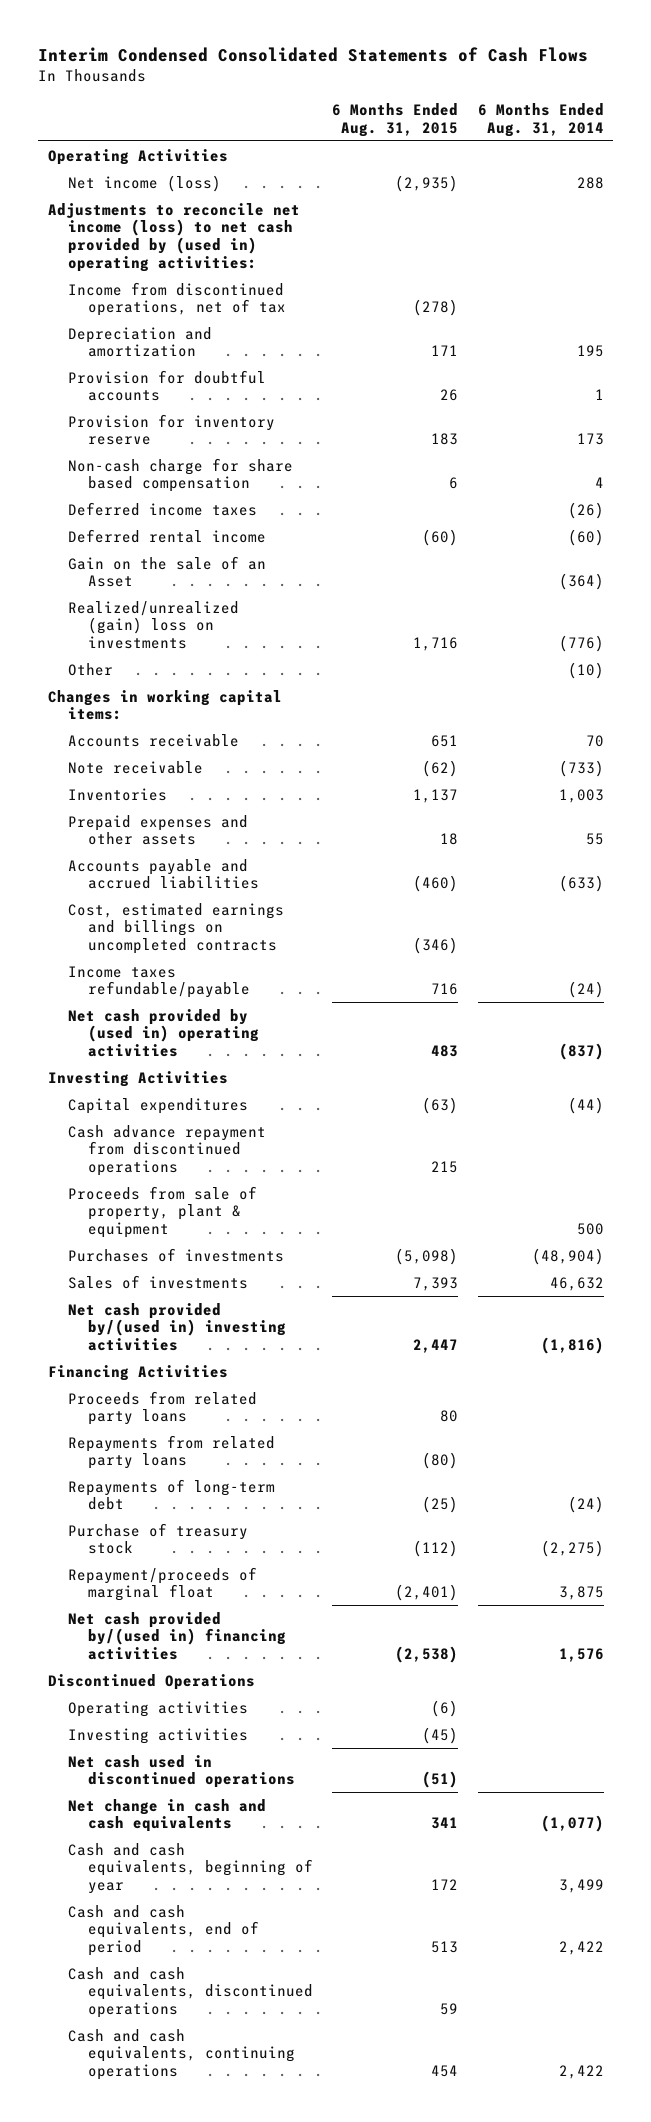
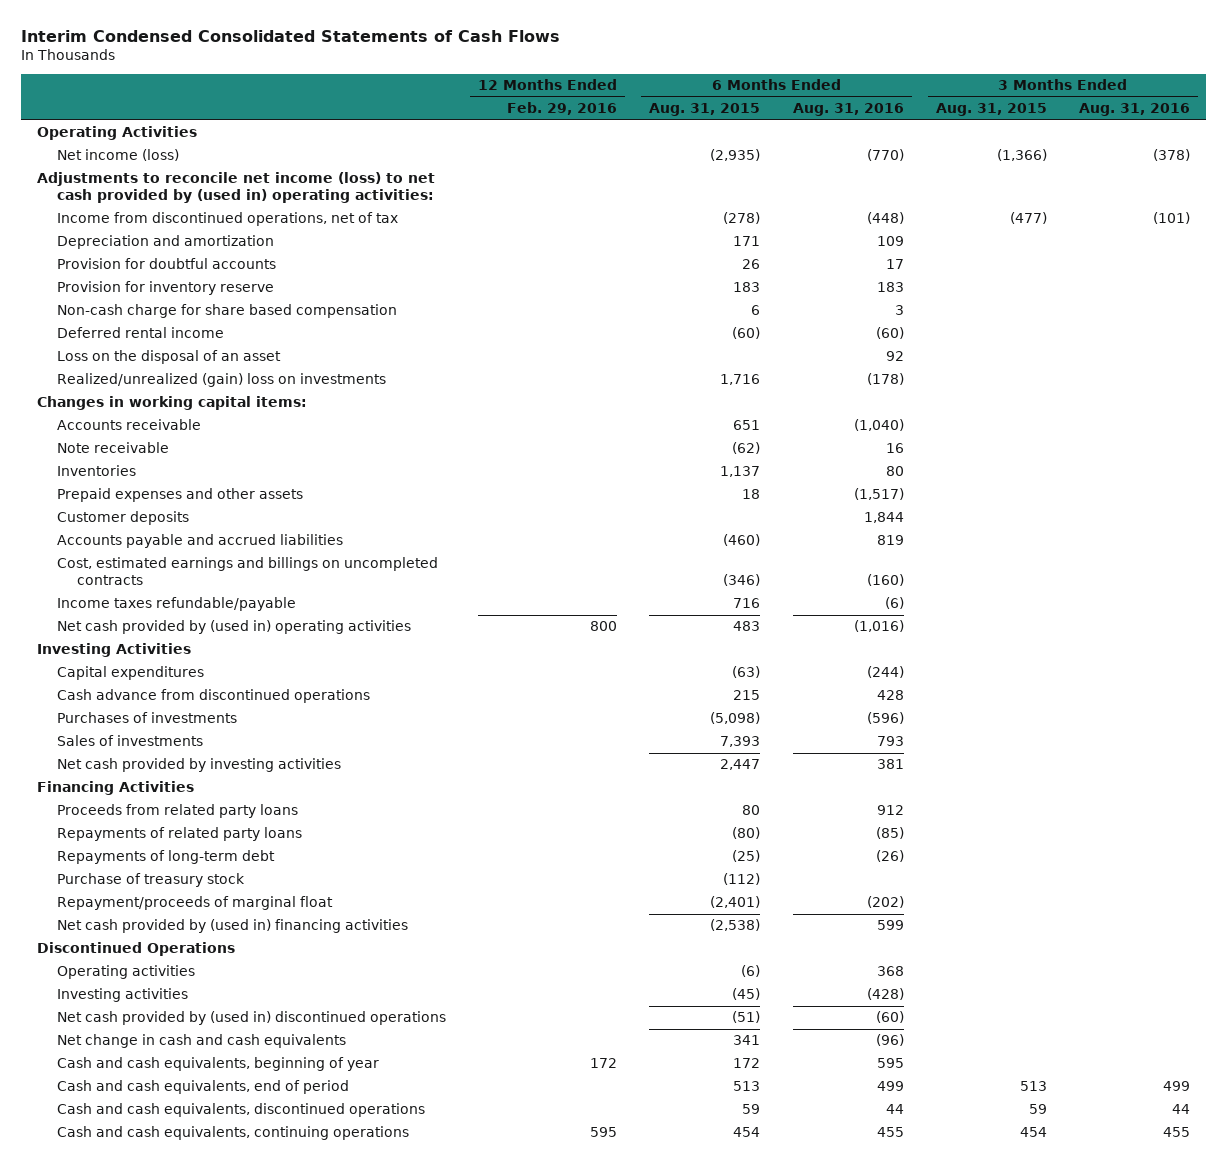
- | 6 Months Ended Aug. 31, 2015 | 6 Months Ended Aug. 31, 2014
+ | 12 Months Ended Feb. 29, 2016 | 6 Months Ended Aug. 31, 2015 | 6 Months Ended Aug. 31, 2016 | 3 Months Ended Aug. 31, 2015 | 3 Months Ended Aug. 31, 2016
- Deferred income taxes | | (26)
- Gain on the sale of an Asset | | (364)
+ Loss on the disposal of an asset | | | 92 | |
- Other | | (10)
+ Customer deposits | | | 1,844 | |
- Cash advance repayment from discontinued operations | 215 |
- Proceeds from sale of property, plant & equipment | | 500
+ Cash advance from discontinued operations | | 215 | 428 | |
- Net cash provided by/(used in) investing activities | 2,447 | (1,816)
+ Net cash provided by investing activities | | 2,447 | 381 | |
- Repayments from related party loans | (80) |
+ Repayments of related party loans | | (80) | (85) | |
- Net cash provided by/(used in) financing activities | (2,538) | 1,576
+ Net cash provided by (used in) financing activities | | (2,538) | 599 | |
- Net cash used in discontinued operations | (51) |
+ Net cash provided by (used in) discontinued operations | | (51) | (60) | |

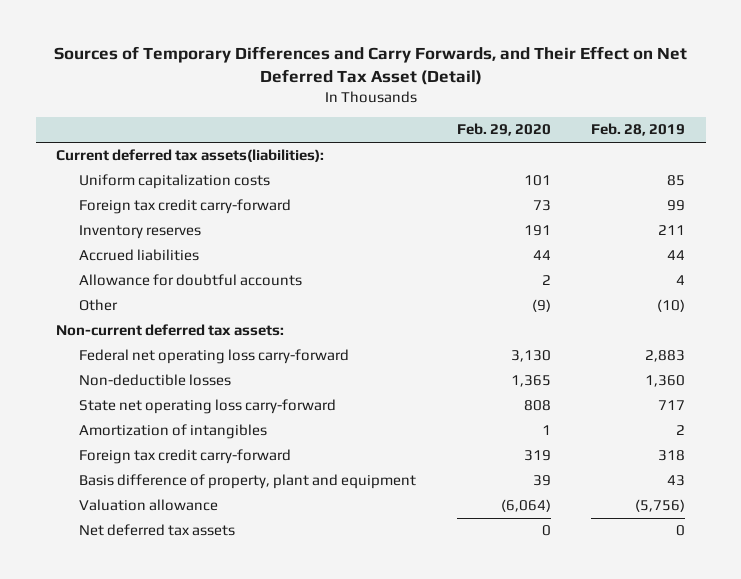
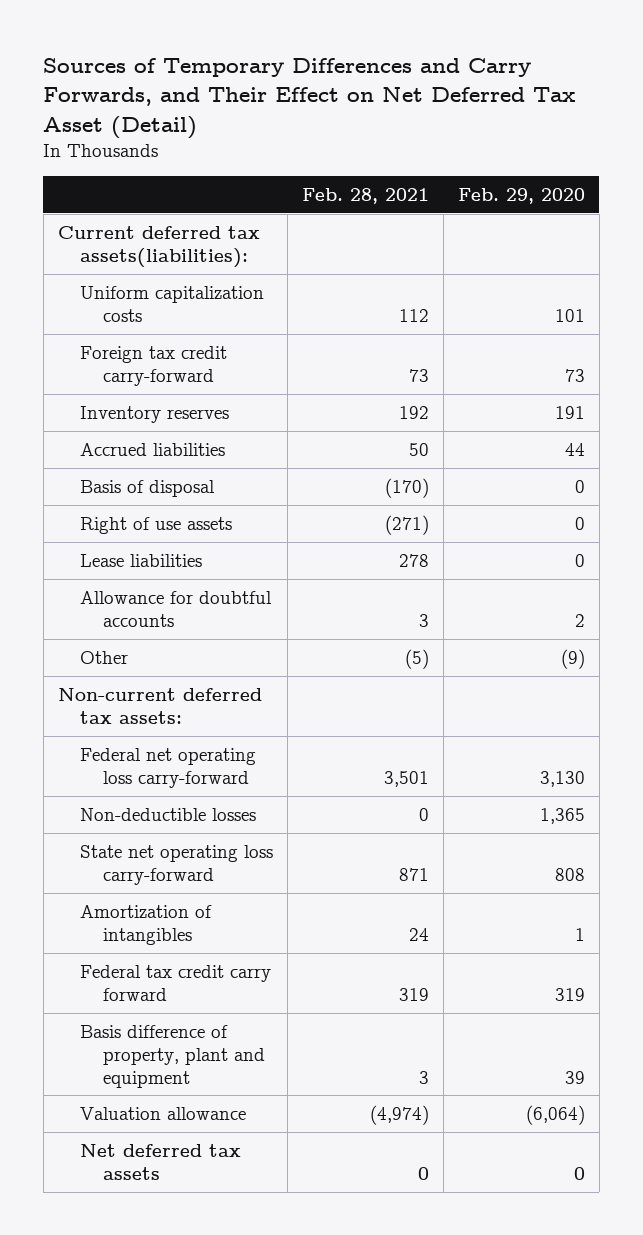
- | Feb. 29, 2020 | Feb. 28, 2019
+ | Feb. 28, 2021 | Feb. 29, 2020
+ Basis of disposal | (170) | 0
+ Right of use assets | (271) | 0
+ Lease liabilities | 278 | 0
- Foreign tax credit carry-forward | 319 | 318
+ Federal tax credit carry forward | 319 | 319

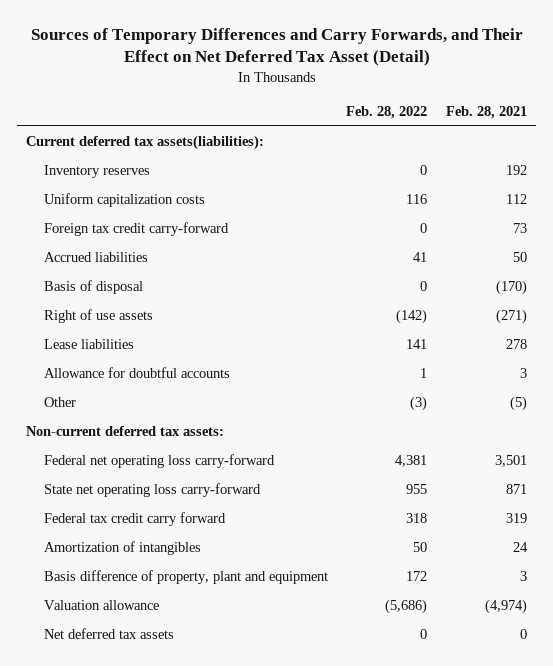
- | Feb. 28, 2021 | Feb. 29, 2020
+ | Feb. 28, 2022 | Feb. 28, 2021
moved up: Inventory reserves | 0 | 192
- Non-deductible losses | 0 | 1,365
moved down: Amortization of intangibles | 50 | 24

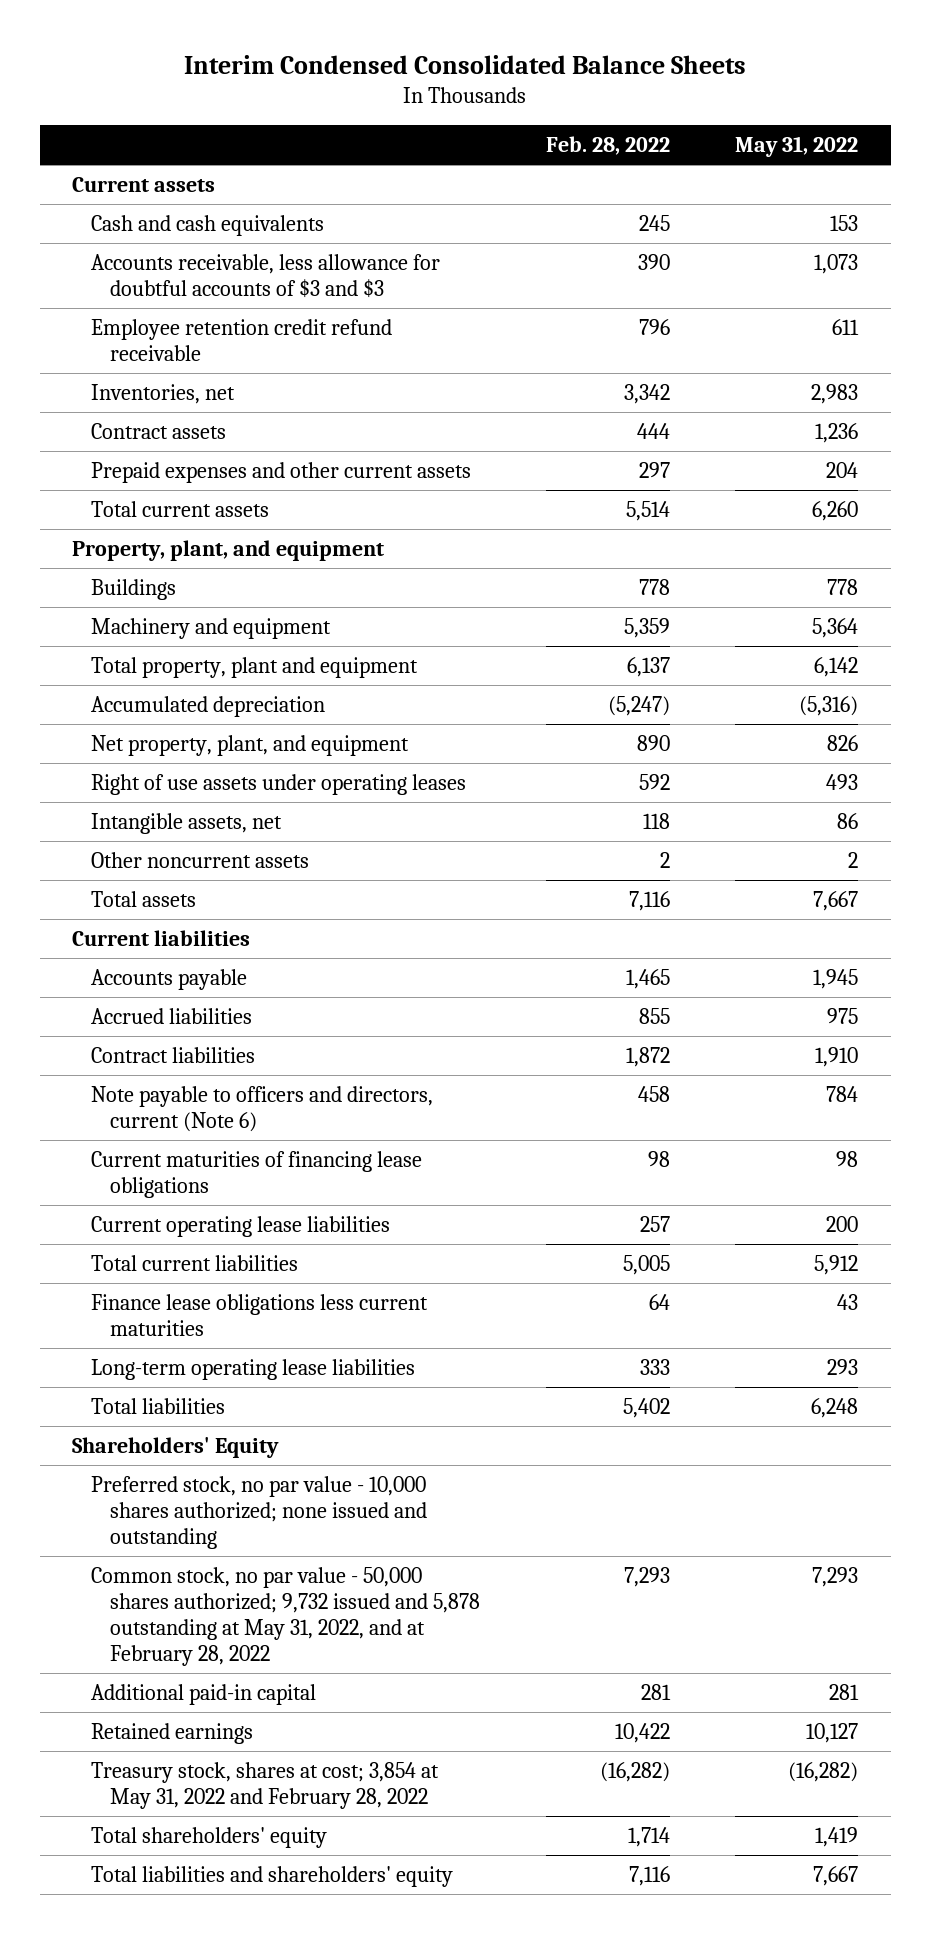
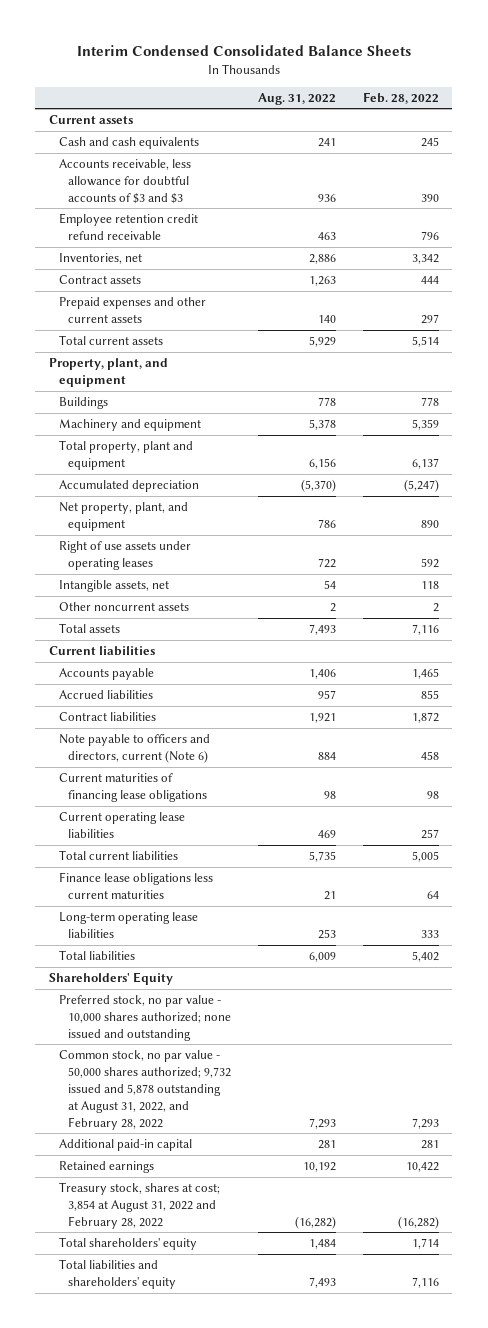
- | Feb. 28, 2022 | May 31, 2022
+ | Aug. 31, 2022 | Feb. 28, 2022
- Common stock, no par value - 50,000 shares authorized; 9,732 issued and 5,878 outstanding at May 31, 2022, and at February 28, 2022 | 7,293 | 7,293
+ Common stock, no par value - 50,000 shares authorized; 9,732 issued and 5,878 outstanding at August 31, 2022, and February 28, 2022 | 7,293 | 7,293
- Treasury stock, shares at cost; 3,854 at May 31, 2022 and February 28, 2022 | (16,282) | (16,282)
+ Treasury stock, shares at cost; 3,854 at August 31, 2022 and February 28, 2022 | (16,282) | (16,282)

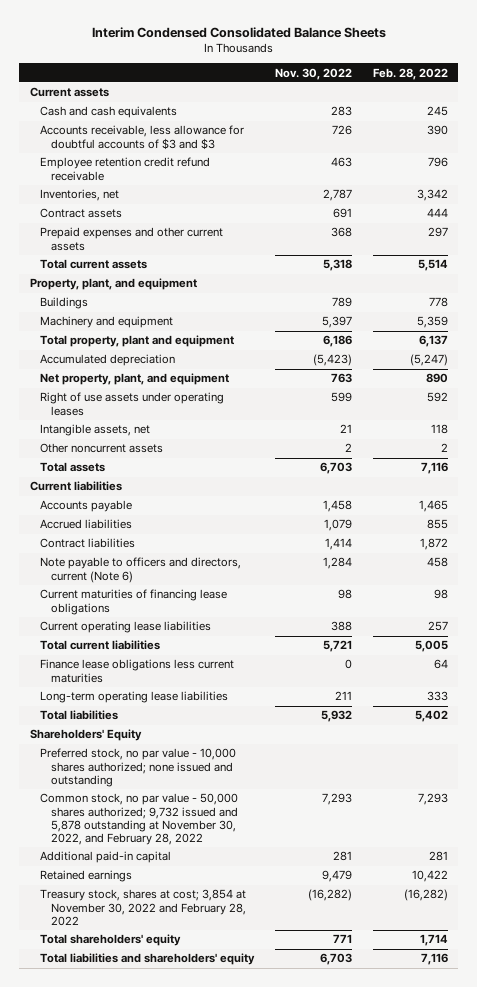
- | Aug. 31, 2022 | Feb. 28, 2022
+ | Nov. 30, 2022 | Feb. 28, 2022
- Common stock, no par value - 50,000 shares authorized; 9,732 issued and 5,878 outstanding at August 31, 2022, and February 28, 2022 | 7,293 | 7,293
+ Common stock, no par value - 50,000 shares authorized; 9,732 issued and 5,878 outstanding at November 30, 2022, and February 28, 2022 | 7,293 | 7,293
- Treasury stock, shares at cost; 3,854 at August 31, 2022 and February 28, 2022 | (16,282) | (16,282)
+ Treasury stock, shares at cost; 3,854 at November 30, 2022 and February 28, 2022 | (16,282) | (16,282)

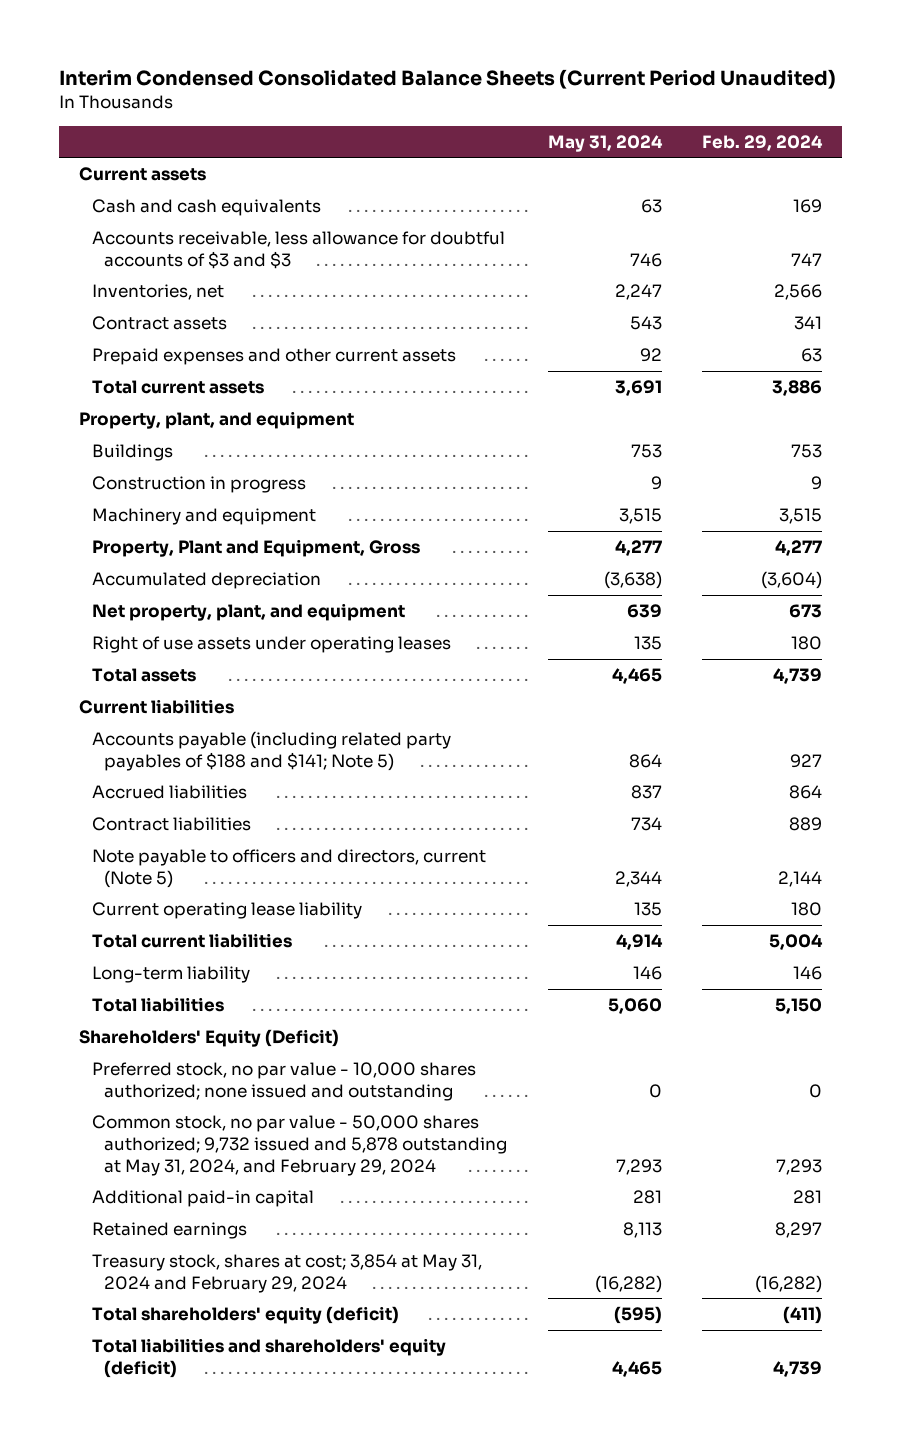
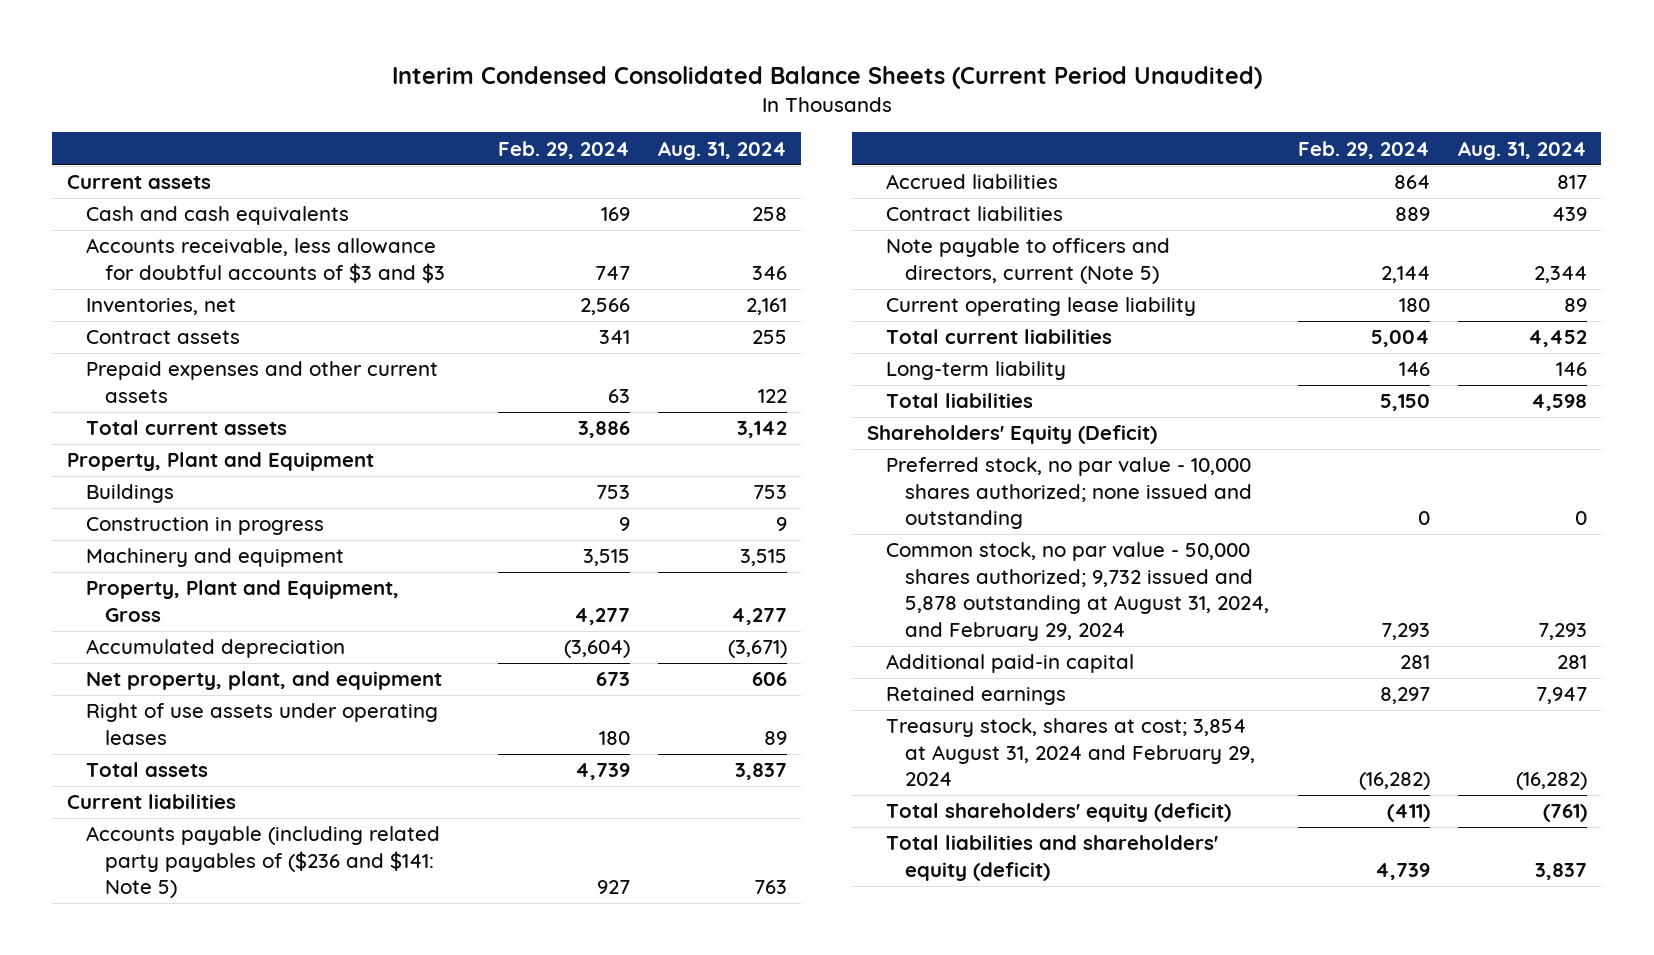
- | May 31, 2024 | Feb. 29, 2024
+ | Feb. 29, 2024 | Aug. 31, 2024
- Property, plant, and equipment
+ Property, Plant and Equipment
- Accounts payable (including related party payables of $188 and $141; Note 5) | 864 | 927
+ Accounts payable (including related party payables of ($236 and $141: Note 5) | 927 | 763
- Common stock, no par value - 50,000 shares authorized; 9,732 issued and 5,878 outstanding at May 31, 2024, and February 29, 2024 | 7,293 | 7,293
+ Common stock, no par value - 50,000 shares authorized; 9,732 issued and 5,878 outstanding at August 31, 2024, and February 29, 2024 | 7,293 | 7,293
- Treasury stock, shares at cost; 3,854 at May 31, 2024 and February 29, 2024 | (16,282) | (16,282)
+ Treasury stock, shares at cost; 3,854 at August 31, 2024 and February 29, 2024 | (16,282) | (16,282)

